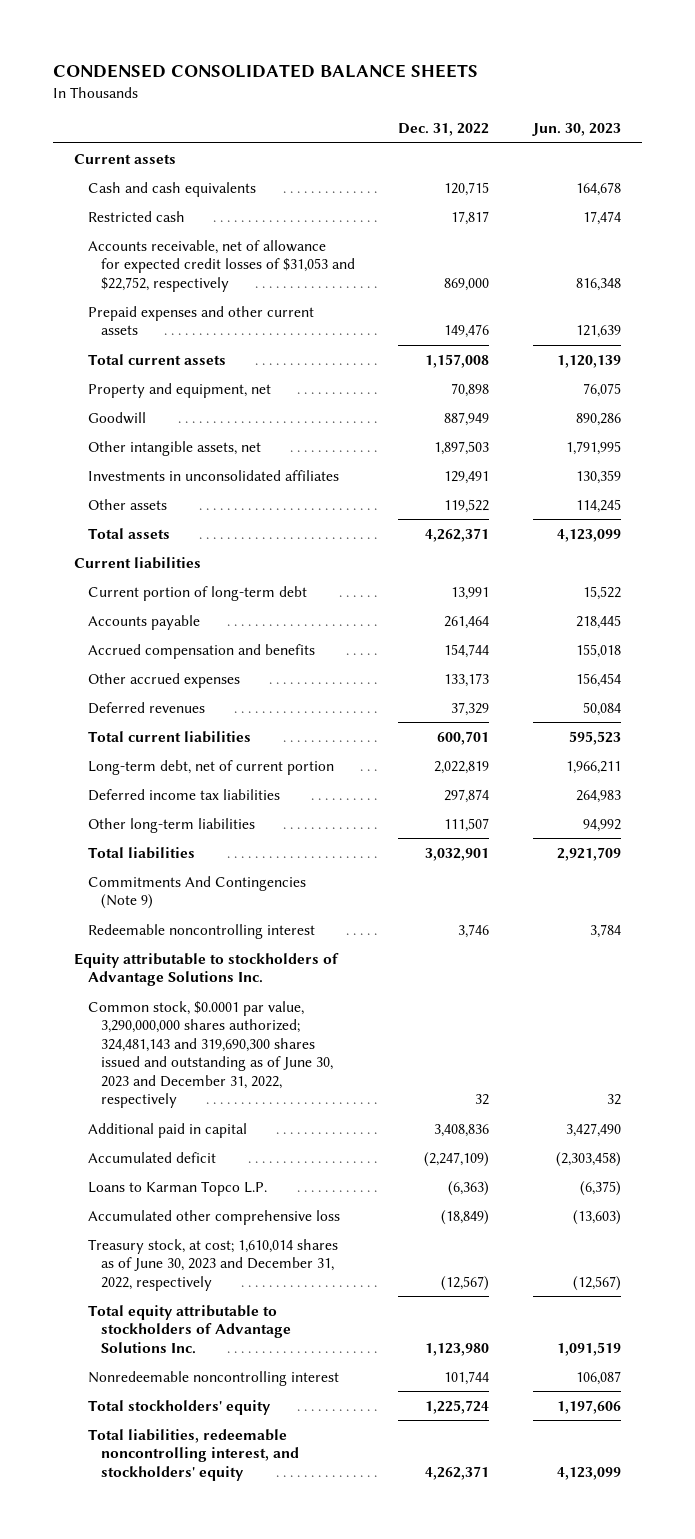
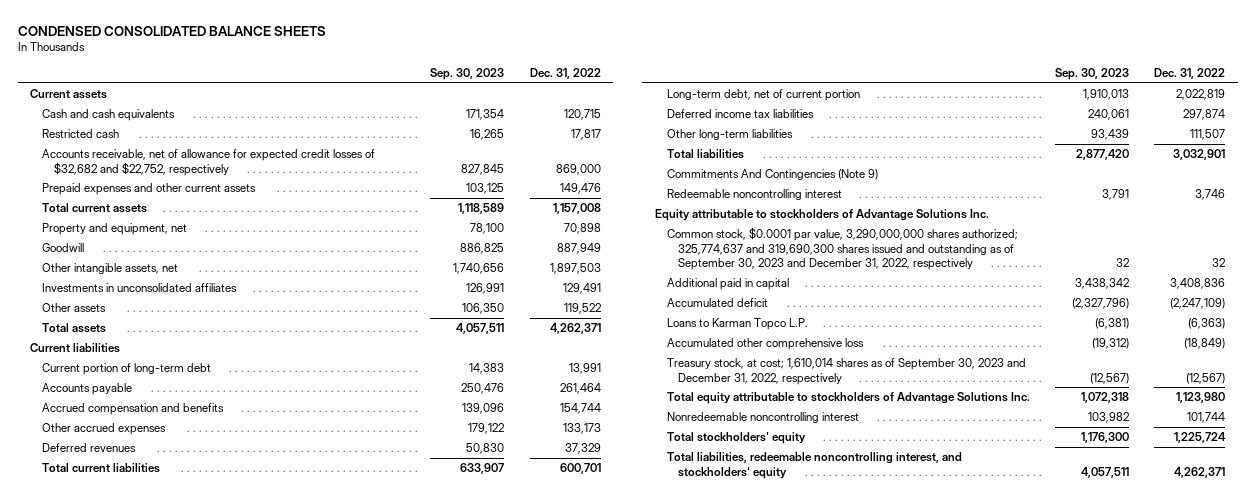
- | Dec. 31, 2022 | Jun. 30, 2023
+ | Sep. 30, 2023 | Dec. 31, 2022
- Accounts receivable, net of allowance for expected credit losses of $31,053 and $22,752, respectively | 869,000 | 816,348
+ Accounts receivable, net of allowance for expected credit losses of $32,682 and $22,752, respectively | 827,845 | 869,000
- Common stock, $0.0001 par value, 3,290,000,000 shares authorized; 324,481,143 and 319,690,300 shares issued and outstanding as of June 30, 2023 and December 31, 2022, respectively | 32 | 32
+ Common stock, $0.0001 par value, 3,290,000,000 shares authorized; 325,774,637 and 319,690,300 shares issued and outstanding as of September 30, 2023 and December 31, 2022, respectively | 32 | 32
- Treasury stock, at cost; 1,610,014 shares as of June 30, 2023 and December 31, 2022, respectively | (12,567) | (12,567)
+ Treasury stock, at cost; 1,610,014 shares as of September 30, 2023 and December 31, 2022, respectively | (12,567) | (12,567)

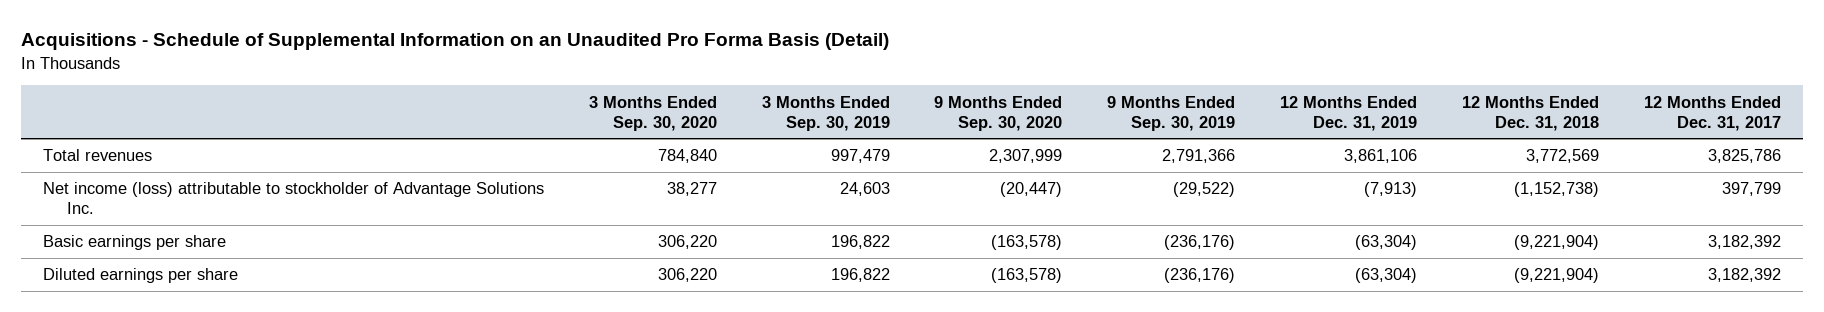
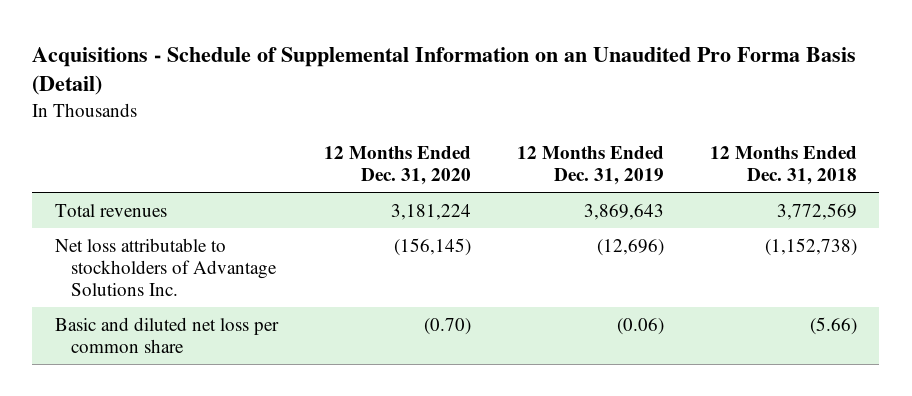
- | 3 Months Ended Sep. 30, 2020 | 3 Months Ended Sep. 30, 2019 | 9 Months Ended Sep. 30, 2020 | 9 Months Ended Sep. 30, 2019 | 12 Months Ended Dec. 31, 2019 | 12 Months Ended Dec. 31, 2018 | 12 Months Ended Dec. 31, 2017
+ | 12 Months Ended Dec. 31, 2020 | 12 Months Ended Dec. 31, 2019 | 12 Months Ended Dec. 31, 2018
- Total revenues | 784,840 | 997,479 | 2,307,999 | 2,791,366 | 3,861,106 | 3,772,569 | 3,825,786
- Net income (loss) attributable to stockholder of Advantage Solutions Inc. | 38,277 | 24,603 | (20,447) | (29,522) | (7,913) | (1,152,738) | 397,799
- Basic earnings per share | 306,220 | 196,822 | (163,578) | (236,176) | (63,304) | (9,221,904) | 3,182,392
- Diluted earnings per share | 306,220 | 196,822 | (163,578) | (236,176) | (63,304) | (9,221,904) | 3,182,392
+ Total revenues | 3,181,224 | 3,869,643 | 3,772,569
+ Net loss attributable to stockholders of Advantage Solutions Inc. | (156,145) | (12,696) | (1,152,738)
+ Basic and diluted net loss per common share | (0.70) | (0.06) | (5.66)

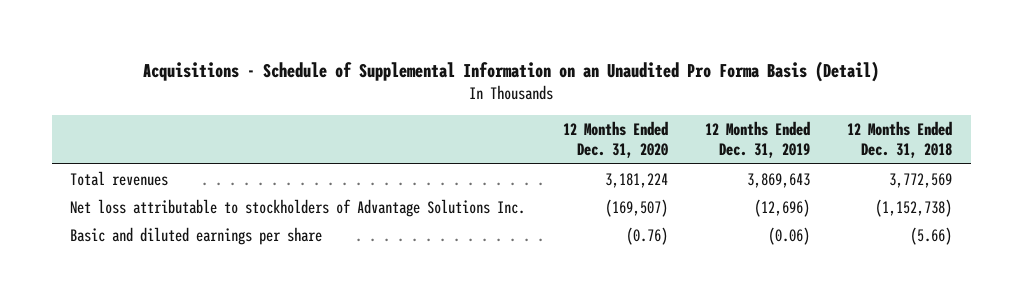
- Net loss attributable to stockholders of Advantage Solutions Inc. | (156,145) | (12,696) | (1,152,738)
- Basic and diluted net loss per common share | (0.70) | (0.06) | (5.66)
+ Net loss attributable to stockholders of Advantage Solutions Inc. | (169,507) | (12,696) | (1,152,738)
+ Basic and diluted earnings per share | (0.76) | (0.06) | (5.66)

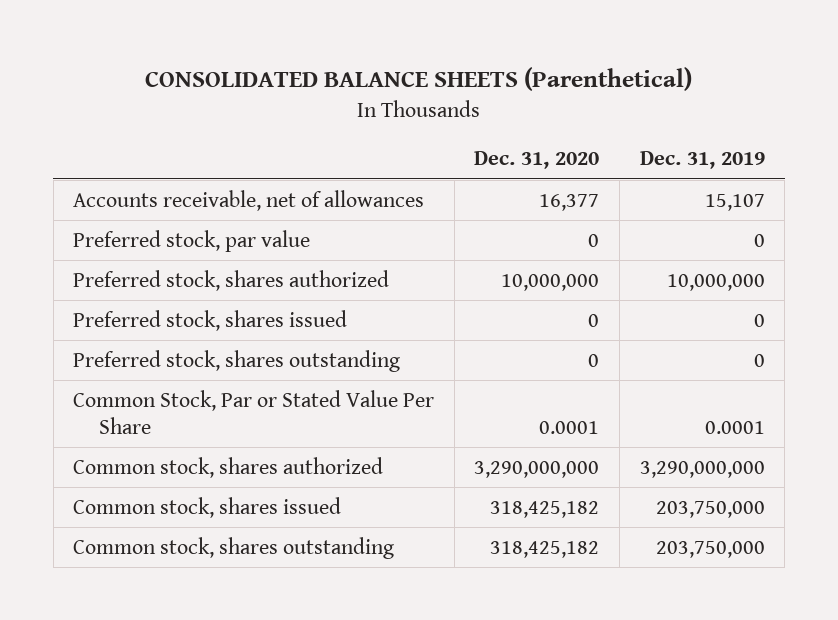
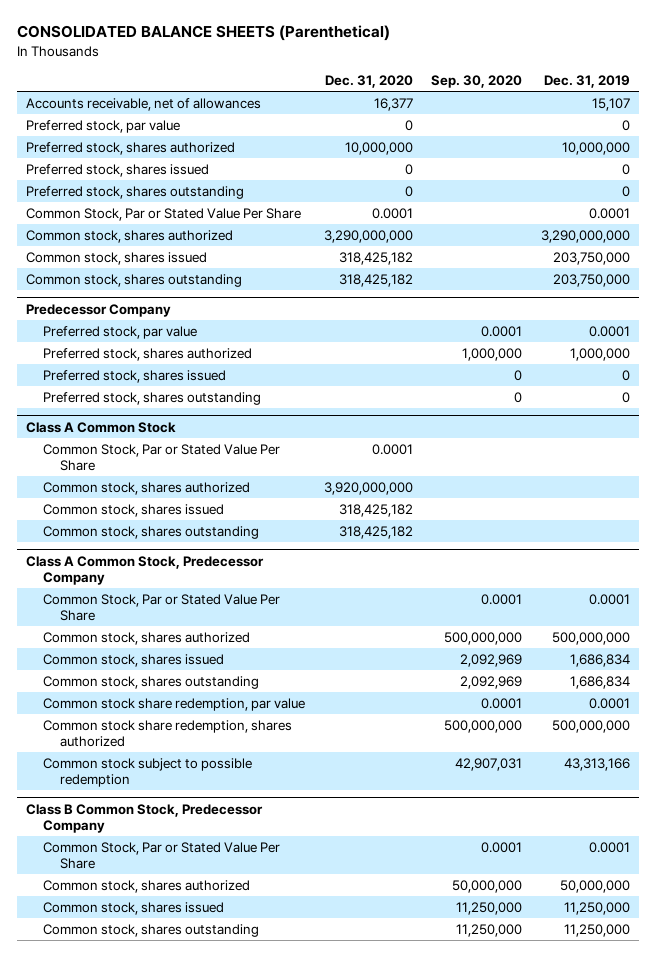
- | Dec. 31, 2020 | Dec. 31, 2019
+ | Dec. 31, 2020 | Sep. 30, 2020 | Dec. 31, 2019
+ Predecessor Company
+ Preferred stock, par value | | 0.0001 | 0.0001
+ Preferred stock, shares authorized | | 1,000,000 | 1,000,000
+ Preferred stock, shares issued | | 0 | 0
+ Preferred stock, shares outstanding | | 0 | 0
+ Class A Common Stock
+ Common Stock, Par or Stated Value Per Share | 0.0001 | |
+ Common stock, shares authorized | 3,920,000,000 | |
+ Common stock, shares issued | 318,425,182 | |
+ Common stock, shares outstanding | 318,425,182 | |
+ Class A Common Stock, Predecessor Company
+ Common Stock, Par or Stated Value Per Share | | 0.0001 | 0.0001
+ Common stock, shares authorized | | 500,000,000 | 500,000,000
+ Common stock, shares issued | | 2,092,969 | 1,686,834
+ Common stock, shares outstanding | | 2,092,969 | 1,686,834
+ Common stock share redemption, par value | | 0.0001 | 0.0001
+ Common stock share redemption, shares authorized | | 500,000,000 | 500,000,000
+ Common stock subject to possible redemption | | 42,907,031 | 43,313,166
+ Class B Common Stock, Predecessor Company
+ Common Stock, Par or Stated Value Per Share | | 0.0001 | 0.0001
+ Common stock, shares authorized | | 50,000,000 | 50,000,000
+ Common stock, shares issued | | 11,250,000 | 11,250,000
+ Common stock, shares outstanding | | 11,250,000 | 11,250,000

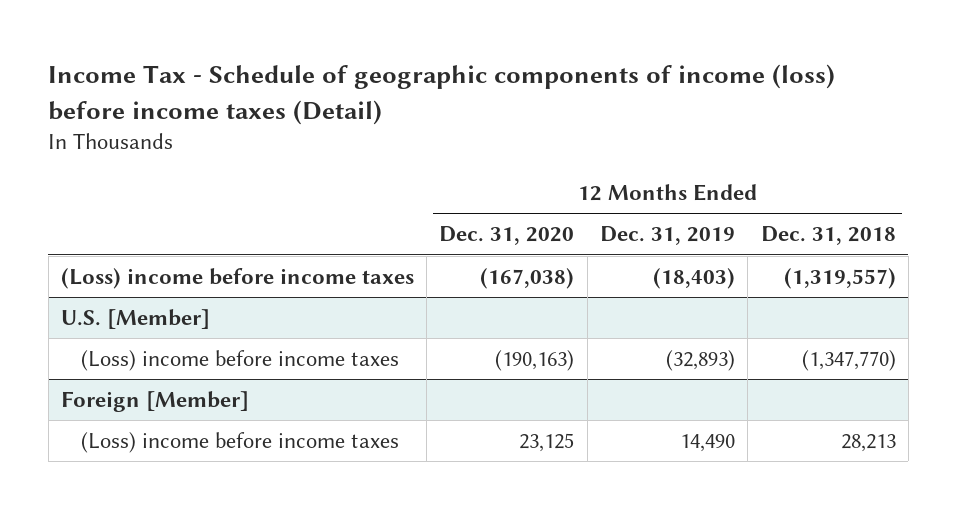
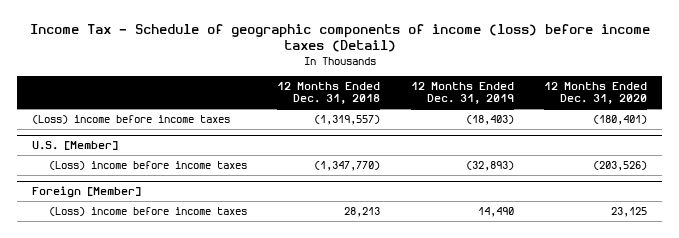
- | 12 Months Ended Dec. 31, 2020 | 12 Months Ended Dec. 31, 2019 | 12 Months Ended Dec. 31, 2018
+ | 12 Months Ended Dec. 31, 2018 | 12 Months Ended Dec. 31, 2019 | 12 Months Ended Dec. 31, 2020
- (Loss) income before income taxes | (167,038) | (18,403) | (1,319,557)
+ (Loss) income before income taxes | (1,319,557) | (18,403) | (180,401)
@ U.S. [Member]
- (Loss) income before income taxes | (190,163) | (32,893) | (1,347,770)
+ (Loss) income before income taxes | (1,347,770) | (32,893) | (203,526)

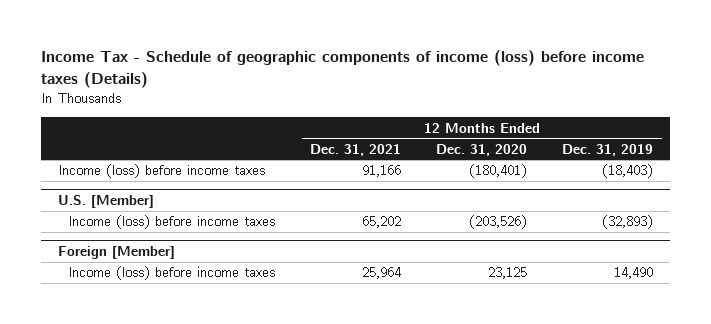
- Income Tax - Schedule of geographic components of income (loss) before income taxes (Detail)
+ Income Tax - Schedule of geographic components of income (loss) before income taxes (Details)
- | 12 Months Ended Dec. 31, 2018 | 12 Months Ended Dec. 31, 2019 | 12 Months Ended Dec. 31, 2020
+ | 12 Months Ended Dec. 31, 2021 | 12 Months Ended Dec. 31, 2020 | 12 Months Ended Dec. 31, 2019
- (Loss) income before income taxes | (1,319,557) | (18,403) | (180,401)
+ Income (loss) before income taxes | 91,166 | (180,401) | (18,403)
@ U.S. [Member]
- (Loss) income before income taxes | (1,347,770) | (32,893) | (203,526)
+ Income (loss) before income taxes | 65,202 | (203,526) | (32,893)
@ Foreign [Member]
- (Loss) income before income taxes | 28,213 | 14,490 | 23,125
+ Income (loss) before income taxes | 25,964 | 23,125 | 14,490

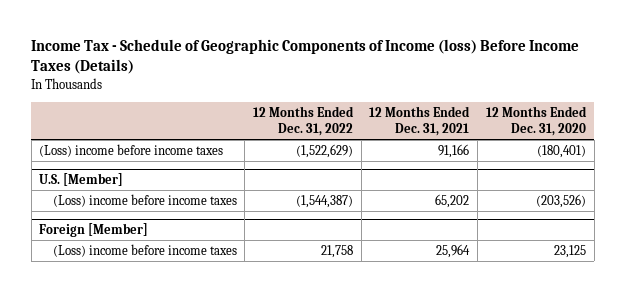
- Income Tax - Schedule of geographic components of income (loss) before income taxes (Details)
+ Income Tax - Schedule of Geographic Components of Income (loss) Before Income Taxes (Details)
- | 12 Months Ended Dec. 31, 2021 | 12 Months Ended Dec. 31, 2020 | 12 Months Ended Dec. 31, 2019
+ | 12 Months Ended Dec. 31, 2022 | 12 Months Ended Dec. 31, 2021 | 12 Months Ended Dec. 31, 2020
- Income (loss) before income taxes | 91,166 | (180,401) | (18,403)
+ (Loss) income before income taxes | (1,522,629) | 91,166 | (180,401)
@ U.S. [Member]
- Income (loss) before income taxes | 65,202 | (203,526) | (32,893)
+ (Loss) income before income taxes | (1,544,387) | 65,202 | (203,526)
@ Foreign [Member]
- Income (loss) before income taxes | 25,964 | 23,125 | 14,490
+ (Loss) income before income taxes | 21,758 | 25,964 | 23,125

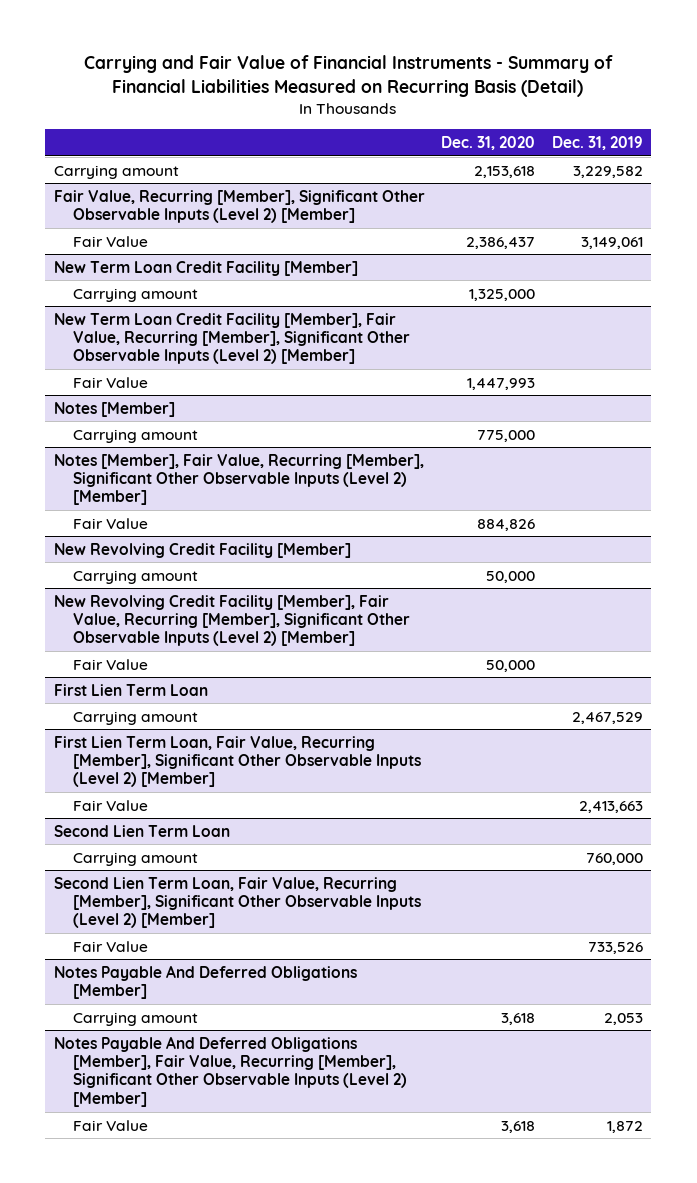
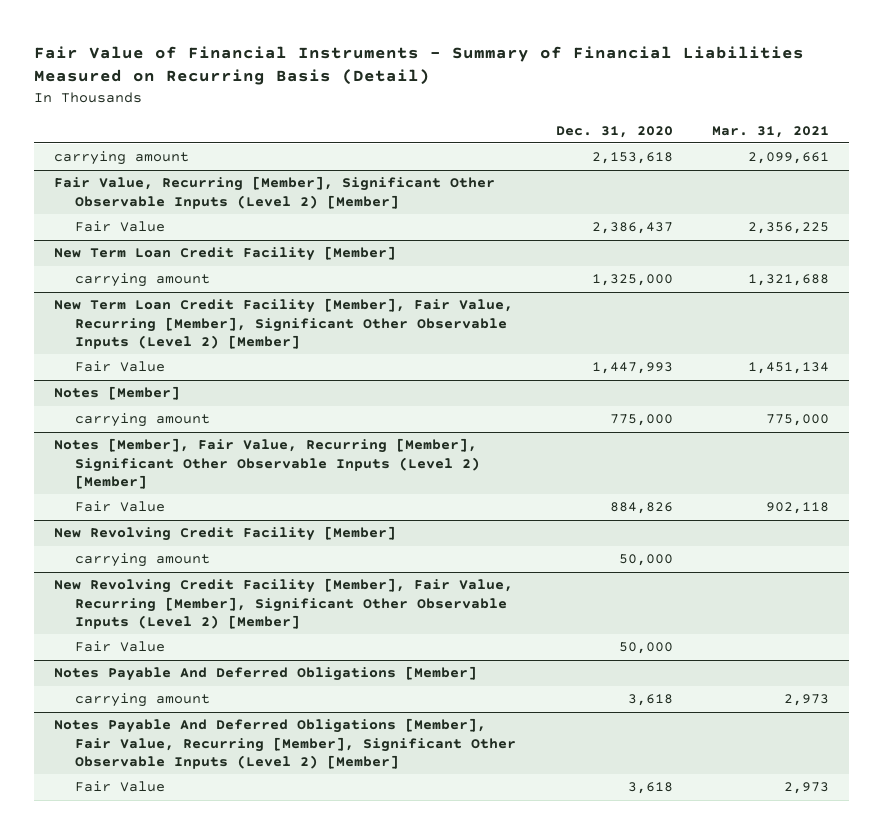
- Carrying and Fair Value of Financial Instruments - Summary of Financial Liabilities Measured on Recurring Basis (Detail)
+ Fair Value of Financial Instruments - Summary of Financial Liabilities Measured on Recurring Basis (Detail)
- | Dec. 31, 2020 | Dec. 31, 2019
+ | Dec. 31, 2020 | Mar. 31, 2021
- Carrying amount | 2,153,618 | 3,229,582
+ carrying amount | 2,153,618 | 2,099,661
@ New Term Loan Credit Facility [Member]
- Carrying amount | 1,325,000 |
+ carrying amount | 1,325,000 | 1,321,688
@ Notes [Member]
- Carrying amount | 775,000 |
+ carrying amount | 775,000 | 775,000
@ New Revolving Credit Facility [Member]
- Carrying amount | 50,000 |
+ carrying amount | 50,000 |
- First Lien Term Loan
- Carrying amount | | 2,467,529
- First Lien Term Loan, Fair Value, Recurring [Member], Significant Other Observable Inputs (Level 2) [Member]
- Fair Value | | 2,413,663
- Second Lien Term Loan
- Carrying amount | | 760,000
- Second Lien Term Loan, Fair Value, Recurring [Member], Significant Other Observable Inputs (Level 2) [Member]
- Fair Value | | 733,526
@ Notes Payable And Deferred Obligations [Member]
- Carrying amount | 3,618 | 2,053
+ carrying amount | 3,618 | 2,973

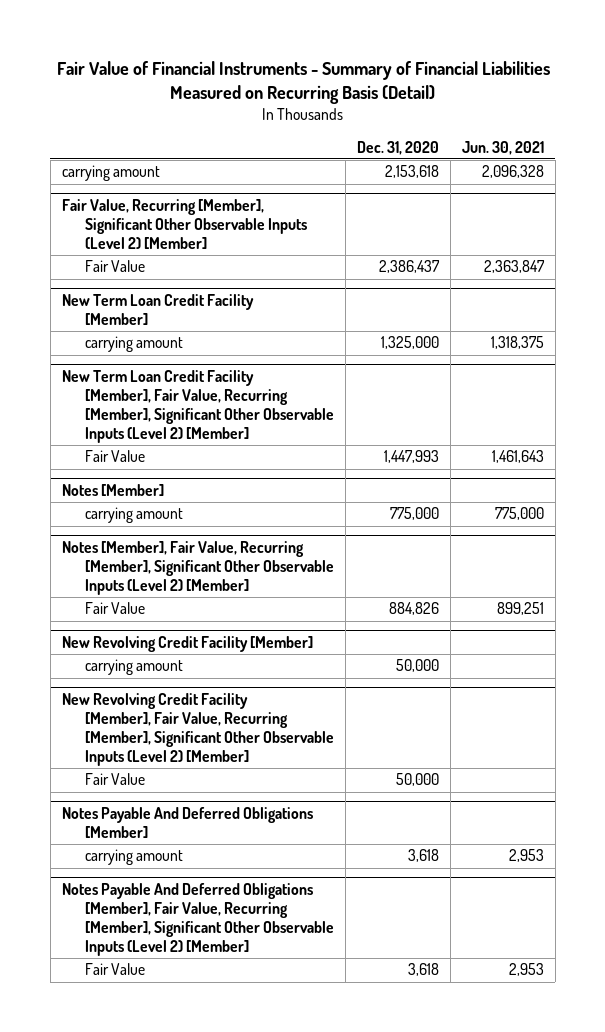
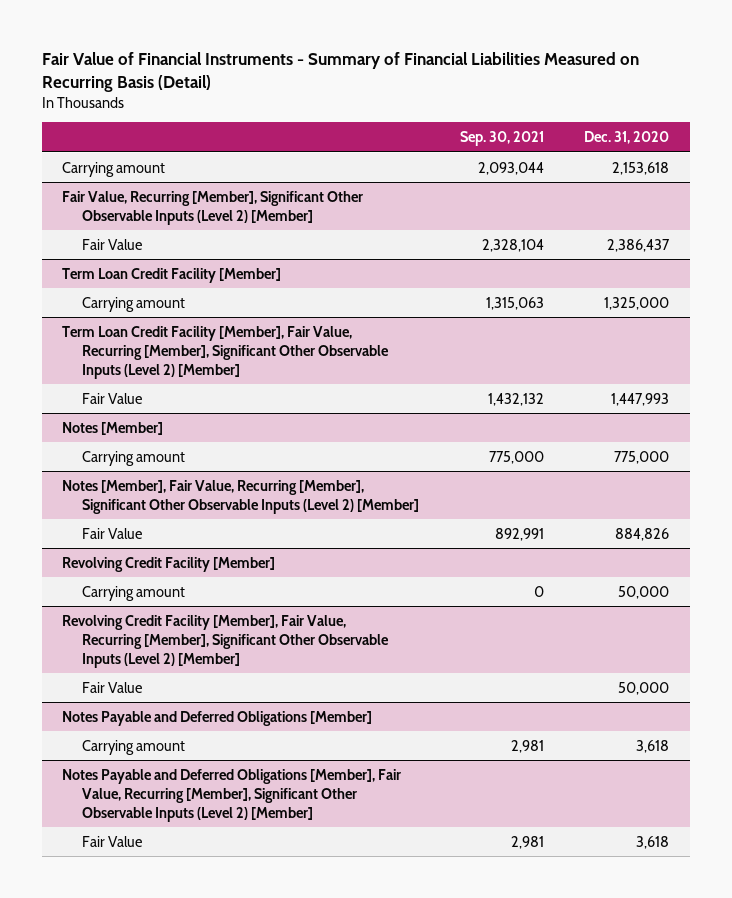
- | Dec. 31, 2020 | Jun. 30, 2021
+ | Sep. 30, 2021 | Dec. 31, 2020
- carrying amount | 2,153,618 | 2,096,328
+ Carrying amount | 2,093,044 | 2,153,618
- New Term Loan Credit Facility [Member]
- carrying amount | 1,325,000 | 1,318,375
- New Term Loan Credit Facility [Member], Fair Value, Recurring [Member], Significant Other Observable Inputs (Level 2) [Member]
+ Term Loan Credit Facility [Member]
+ Carrying amount | 1,315,063 | 1,325,000
+ Term Loan Credit Facility [Member], Fair Value, Recurring [Member], Significant Other Observable Inputs (Level 2) [Member]
@ Notes [Member]
- carrying amount | 775,000 | 775,000
+ Carrying amount | 775,000 | 775,000
- New Revolving Credit Facility [Member]
- carrying amount | 50,000 |
- New Revolving Credit Facility [Member], Fair Value, Recurring [Member], Significant Other Observable Inputs (Level 2) [Member]
+ Revolving Credit Facility [Member]
+ Carrying amount | 0 | 50,000
+ Revolving Credit Facility [Member], Fair Value, Recurring [Member], Significant Other Observable Inputs (Level 2) [Member]
- Notes Payable And Deferred Obligations [Member]
- carrying amount | 3,618 | 2,953
- Notes Payable And Deferred Obligations [Member], Fair Value, Recurring [Member], Significant Other Observable Inputs (Level 2) [Member]
+ Notes Payable and Deferred Obligations [Member]
+ Carrying amount | 2,981 | 3,618
+ Notes Payable and Deferred Obligations [Member], Fair Value, Recurring [Member], Significant Other Observable Inputs (Level 2) [Member]

